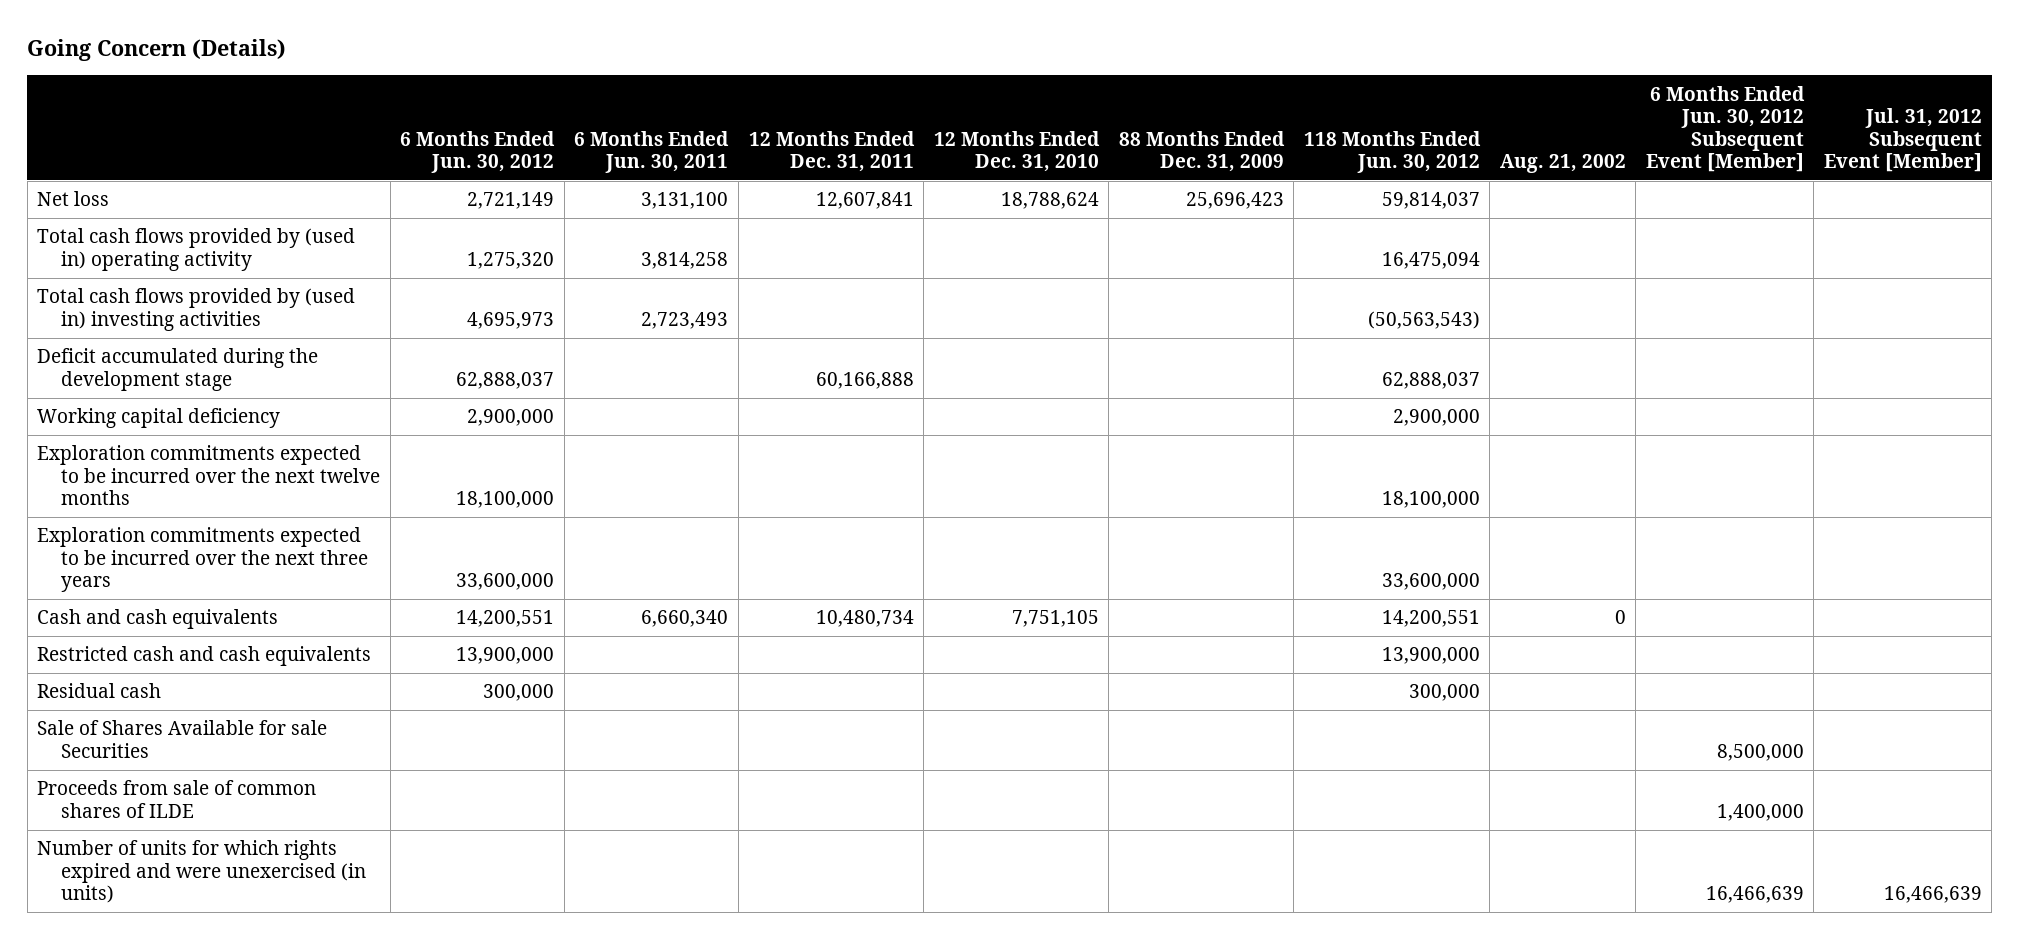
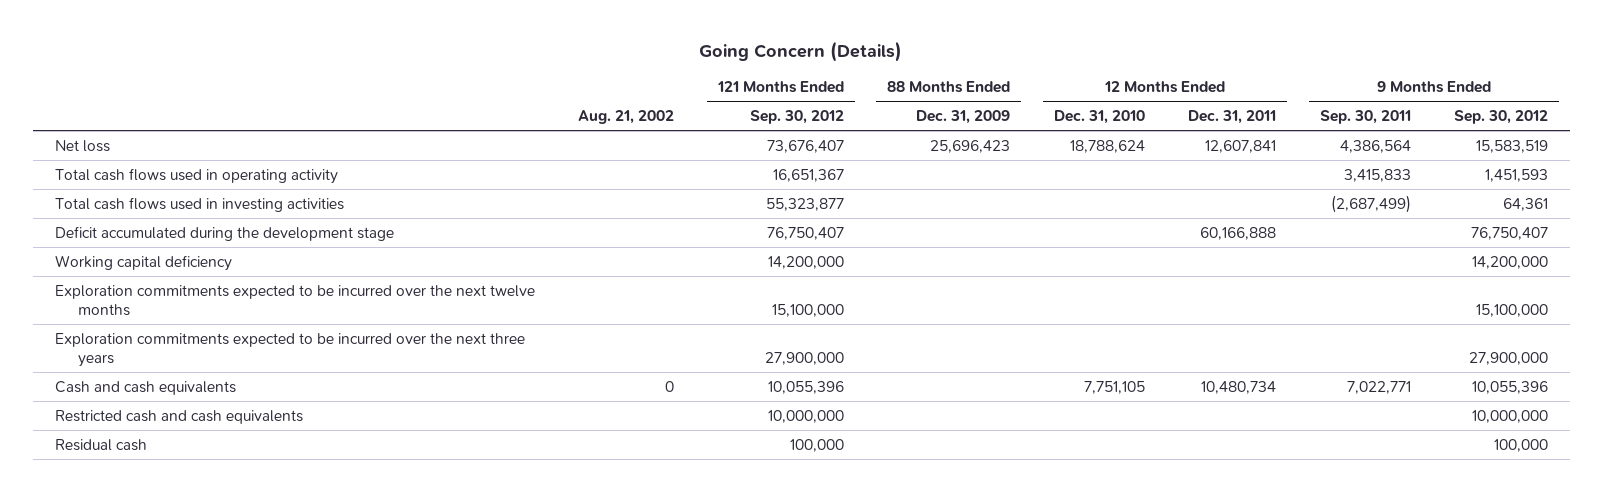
- | 6 Months Ended Jun. 30, 2012 | 6 Months Ended Jun. 30, 2011 | 12 Months Ended Dec. 31, 2011 | 12 Months Ended Dec. 31, 2010 | 88 Months Ended Dec. 31, 2009 | 118 Months Ended Jun. 30, 2012 | Aug. 21, 2002 | 6 Months Ended Jun. 30, 2012 Subsequent Event [Member] | Jul. 31, 2012 Subsequent Event [Member]
+ | Aug. 21, 2002 | 121 Months Ended Sep. 30, 2012 | 88 Months Ended Dec. 31, 2009 | 12 Months Ended Dec. 31, 2010 | 12 Months Ended Dec. 31, 2011 | 9 Months Ended Sep. 30, 2011 | 9 Months Ended Sep. 30, 2012
- Total cash flows provided by (used in) operating activity | 1,275,320 | 3,814,258 | | | | 16,475,094 | | |
- Total cash flows provided by (used in) investing activities | 4,695,973 | 2,723,493 | | | | (50,563,543) | | |
+ Total cash flows used in operating activity | | 16,651,367 | | | | 3,415,833 | 1,451,593
+ Total cash flows used in investing activities | | 55,323,877 | | | | (2,687,499) | 64,361
- Sale of Shares Available for sale Securities | | | | | | | | 8,500,000 |
- Proceeds from sale of common shares of ILDE | | | | | | | | 1,400,000 |
- Number of units for which rights expired and were unexercised (in units) | | | | | | | | 16,466,639 | 16,466,639

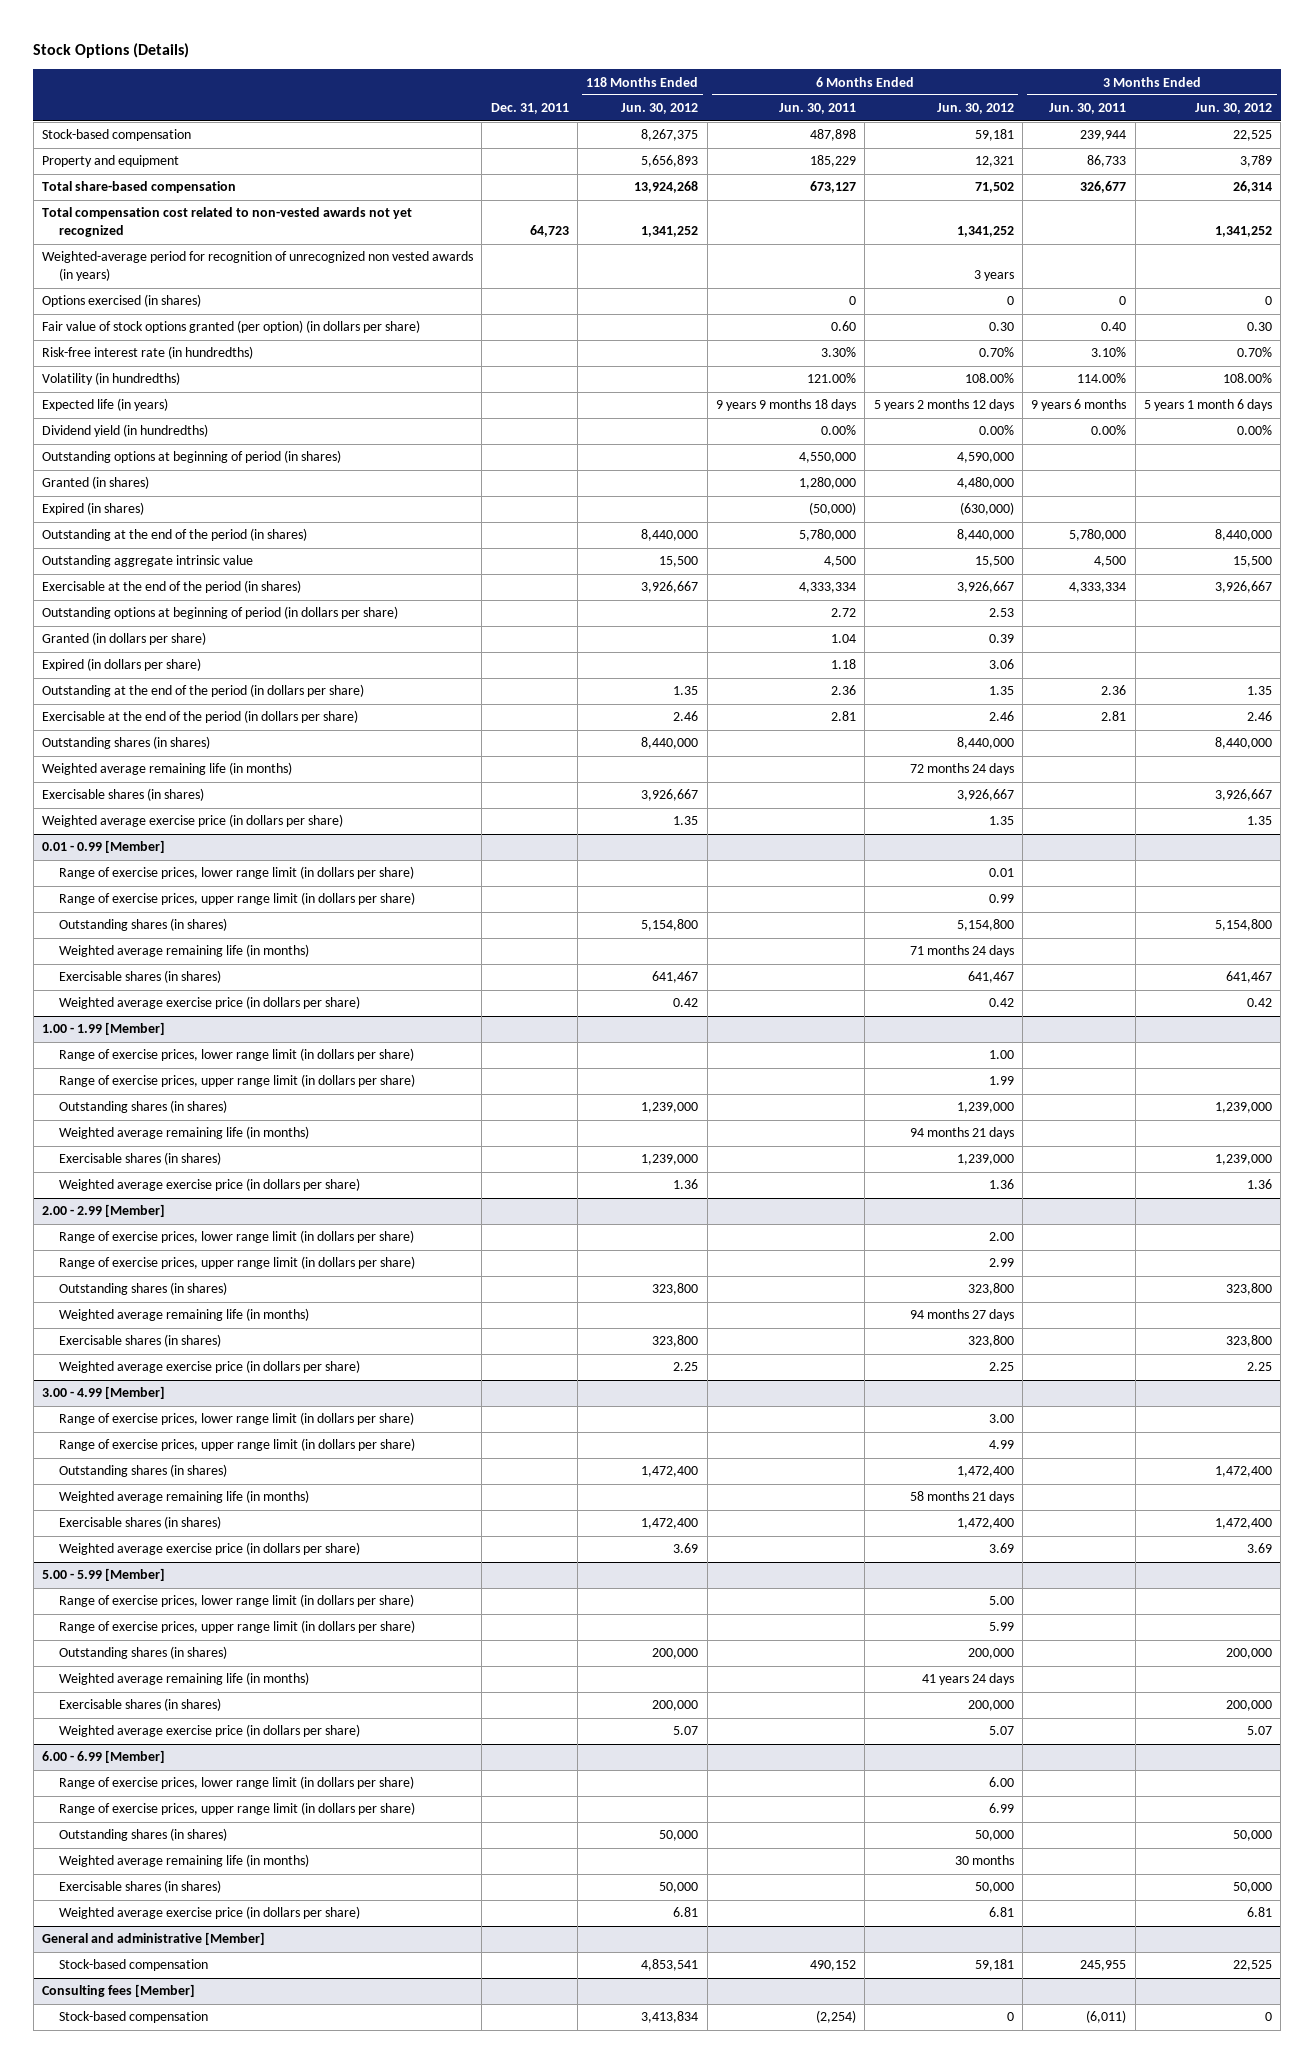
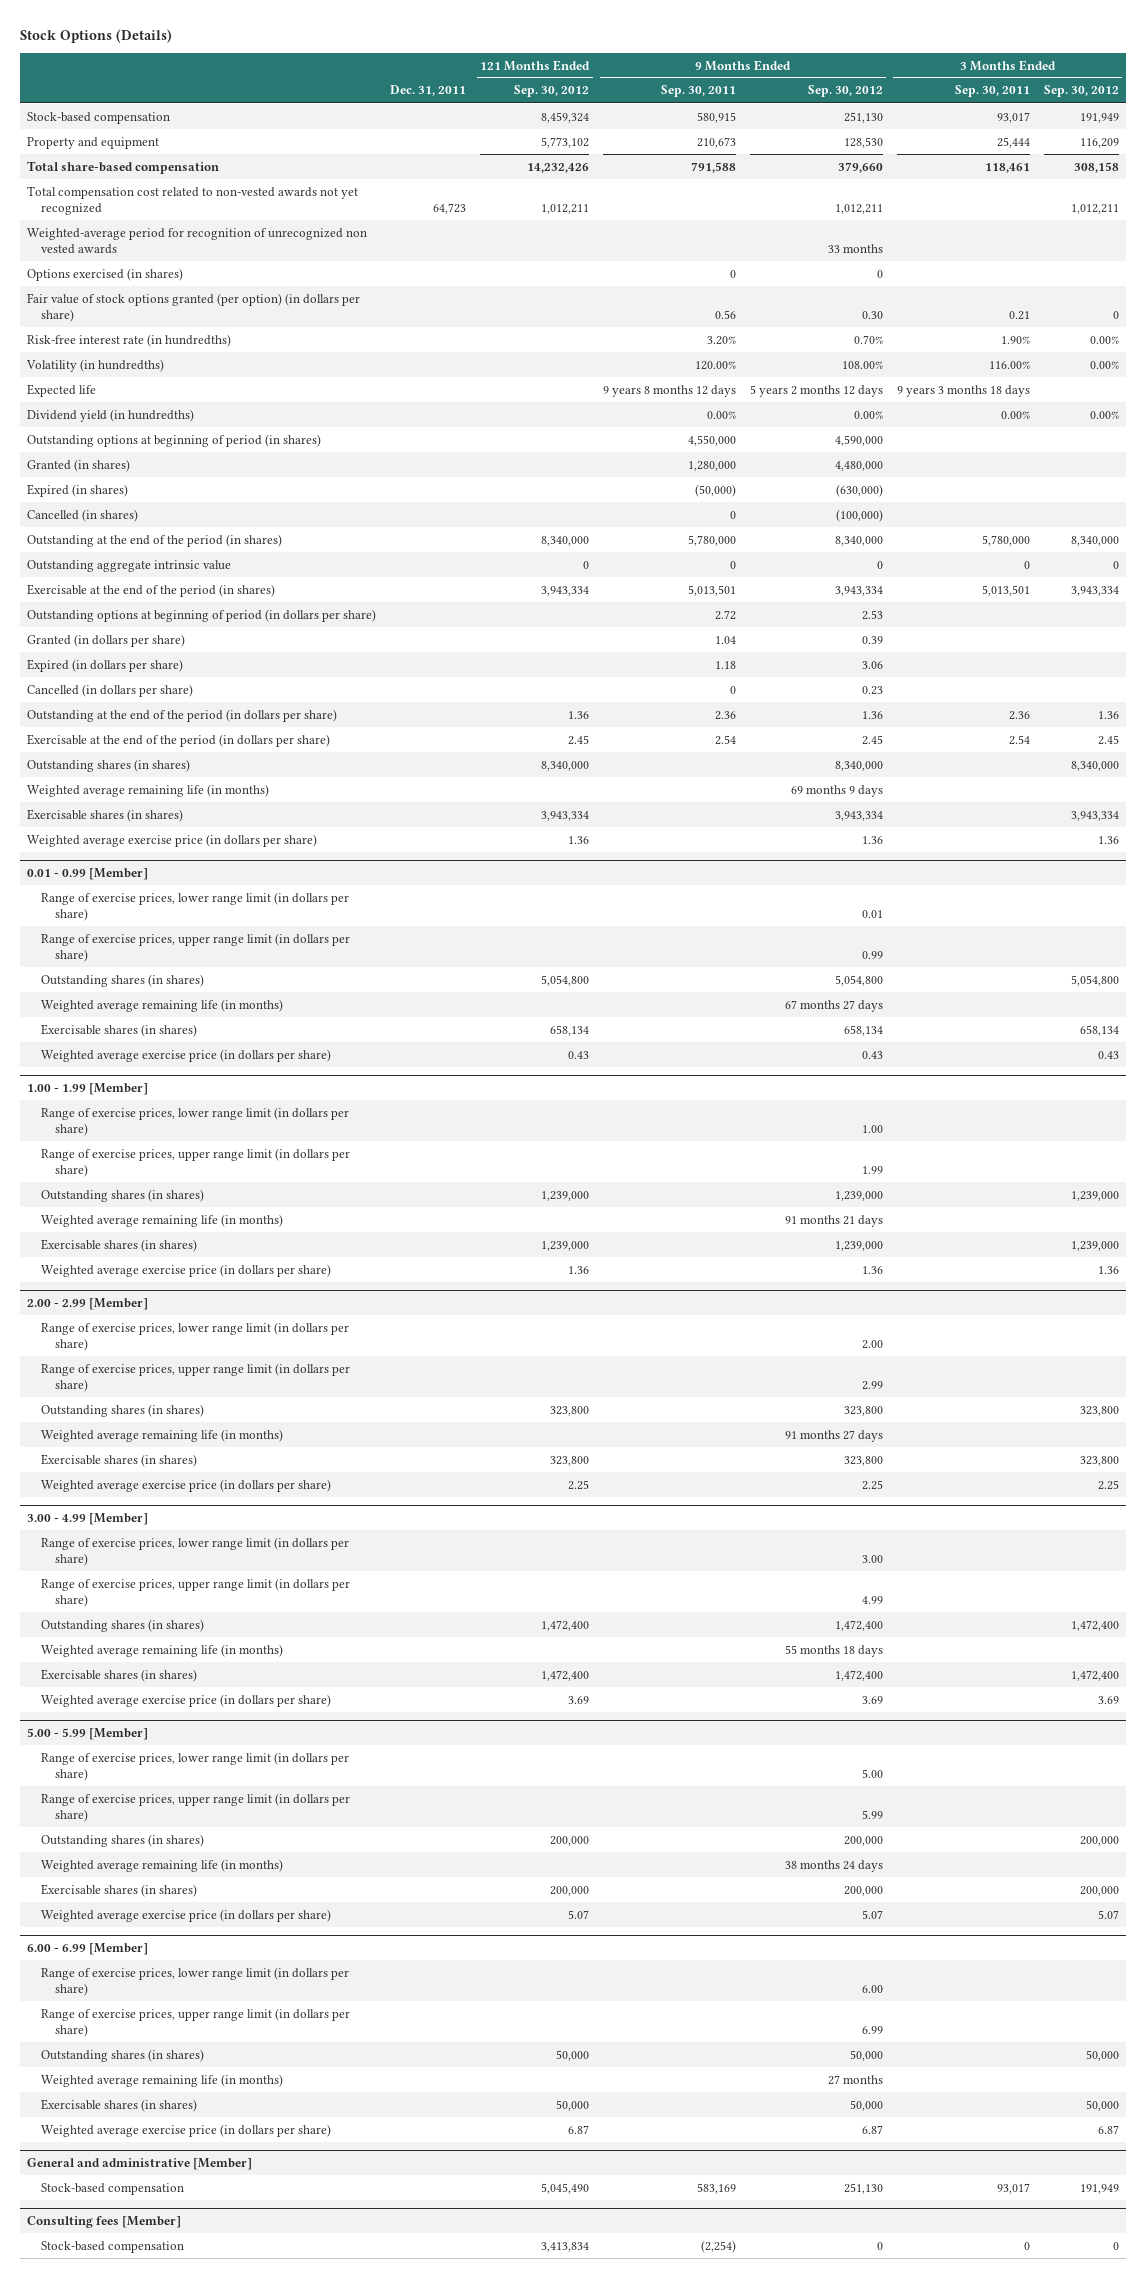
- | Dec. 31, 2011 | 118 Months Ended Jun. 30, 2012 | 6 Months Ended Jun. 30, 2011 | 6 Months Ended Jun. 30, 2012 | 3 Months Ended Jun. 30, 2011 | 3 Months Ended Jun. 30, 2012
+ | Dec. 31, 2011 | 121 Months Ended Sep. 30, 2012 | 9 Months Ended Sep. 30, 2011 | 9 Months Ended Sep. 30, 2012 | 3 Months Ended Sep. 30, 2011 | 3 Months Ended Sep. 30, 2012
- Weighted-average period for recognition of unrecognized non vested awards (in years) | | | | 3 years | |
+ Weighted-average period for recognition of unrecognized non vested awards | | | | 33 months | |
- Expected life (in years) | | | 9 years 9 months 18 days | 5 years 2 months 12 days | 9 years 6 months | 5 years 1 month 6 days
+ Expected life | | | 9 years 8 months 12 days | 5 years 2 months 12 days | 9 years 3 months 18 days |
+ Cancelled (in shares) | | | 0 | (100,000) | |
+ Cancelled (in dollars per share) | | | 0 | 0.23 | |

